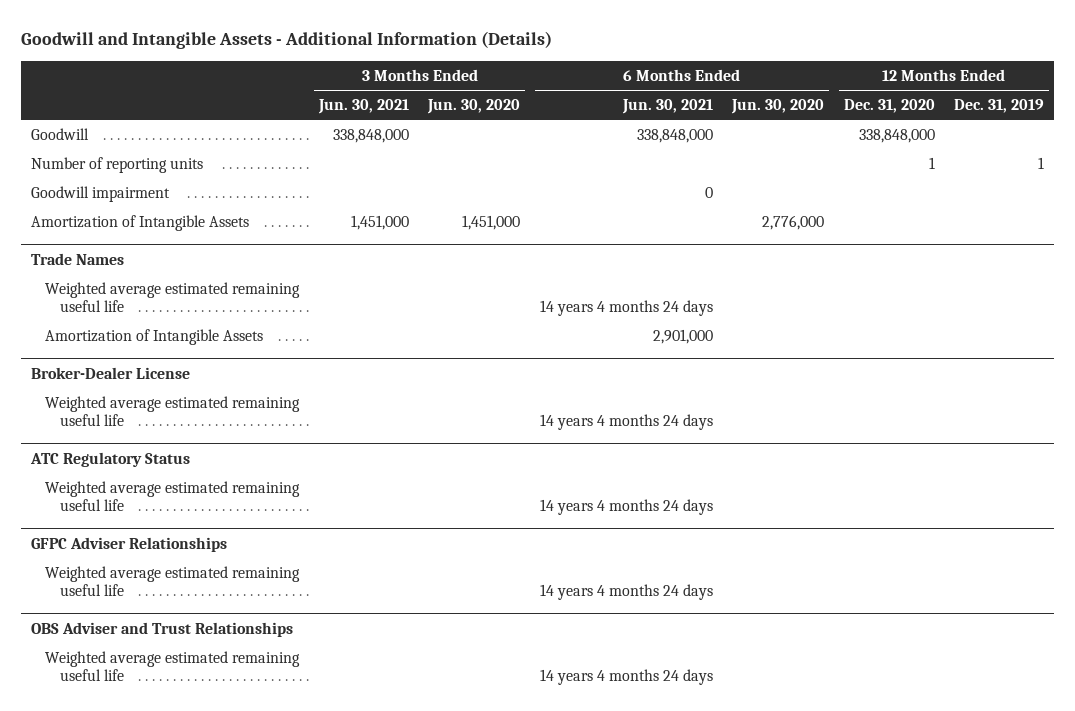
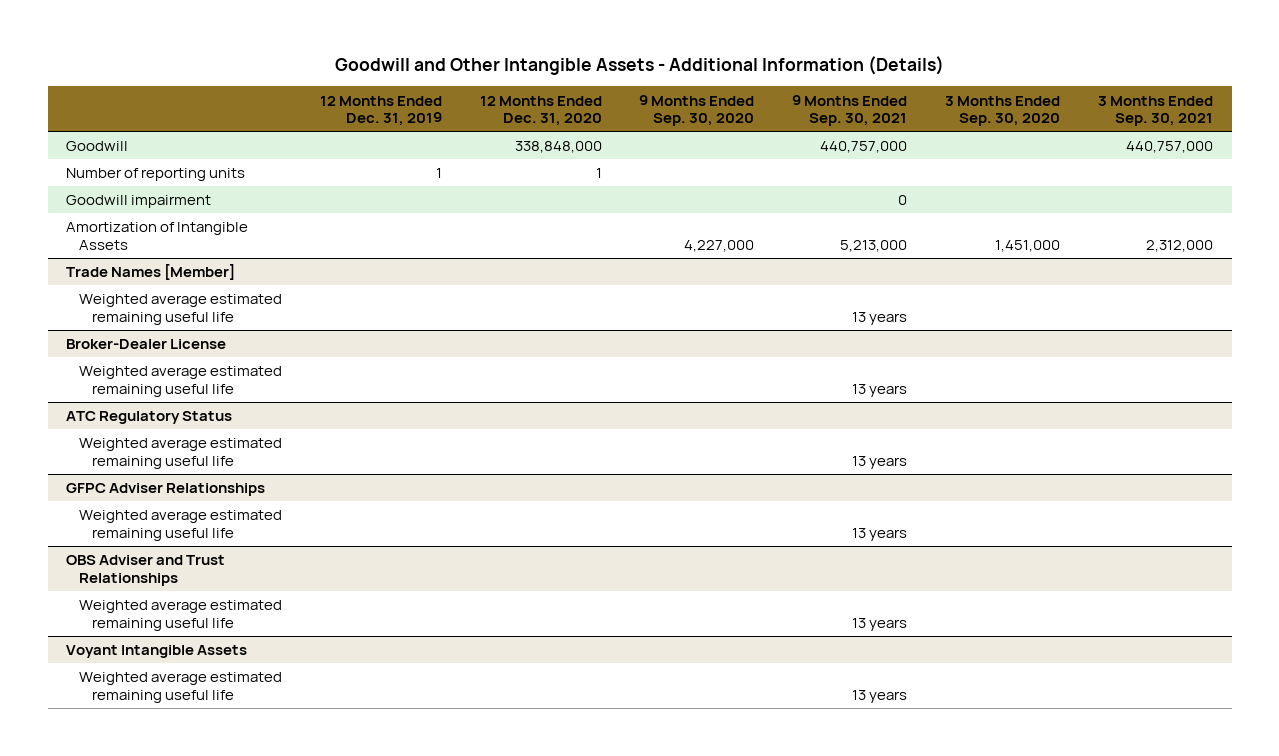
- Goodwill and Intangible Assets - Additional Information (Details)
+ Goodwill and Other Intangible Assets - Additional Information (Details)
- | 3 Months Ended Jun. 30, 2021 | 3 Months Ended Jun. 30, 2020 | 6 Months Ended Jun. 30, 2021 | 6 Months Ended Jun. 30, 2020 | 12 Months Ended Dec. 31, 2020 | 12 Months Ended Dec. 31, 2019
+ | 12 Months Ended Dec. 31, 2019 | 12 Months Ended Dec. 31, 2020 | 9 Months Ended Sep. 30, 2020 | 9 Months Ended Sep. 30, 2021 | 3 Months Ended Sep. 30, 2020 | 3 Months Ended Sep. 30, 2021
- Trade Names
+ Trade Names [Member]
- Amortization of Intangible Assets | | | 2,901,000 | | |
+ Voyant Intangible Assets
+ Weighted average estimated remaining useful life | | | | 13 years | |

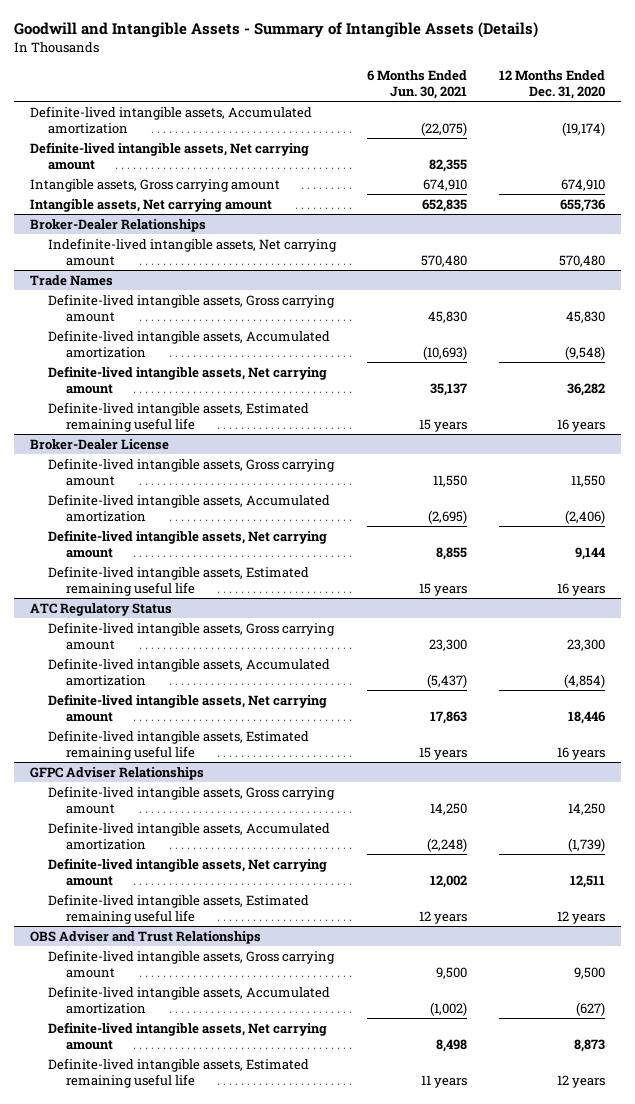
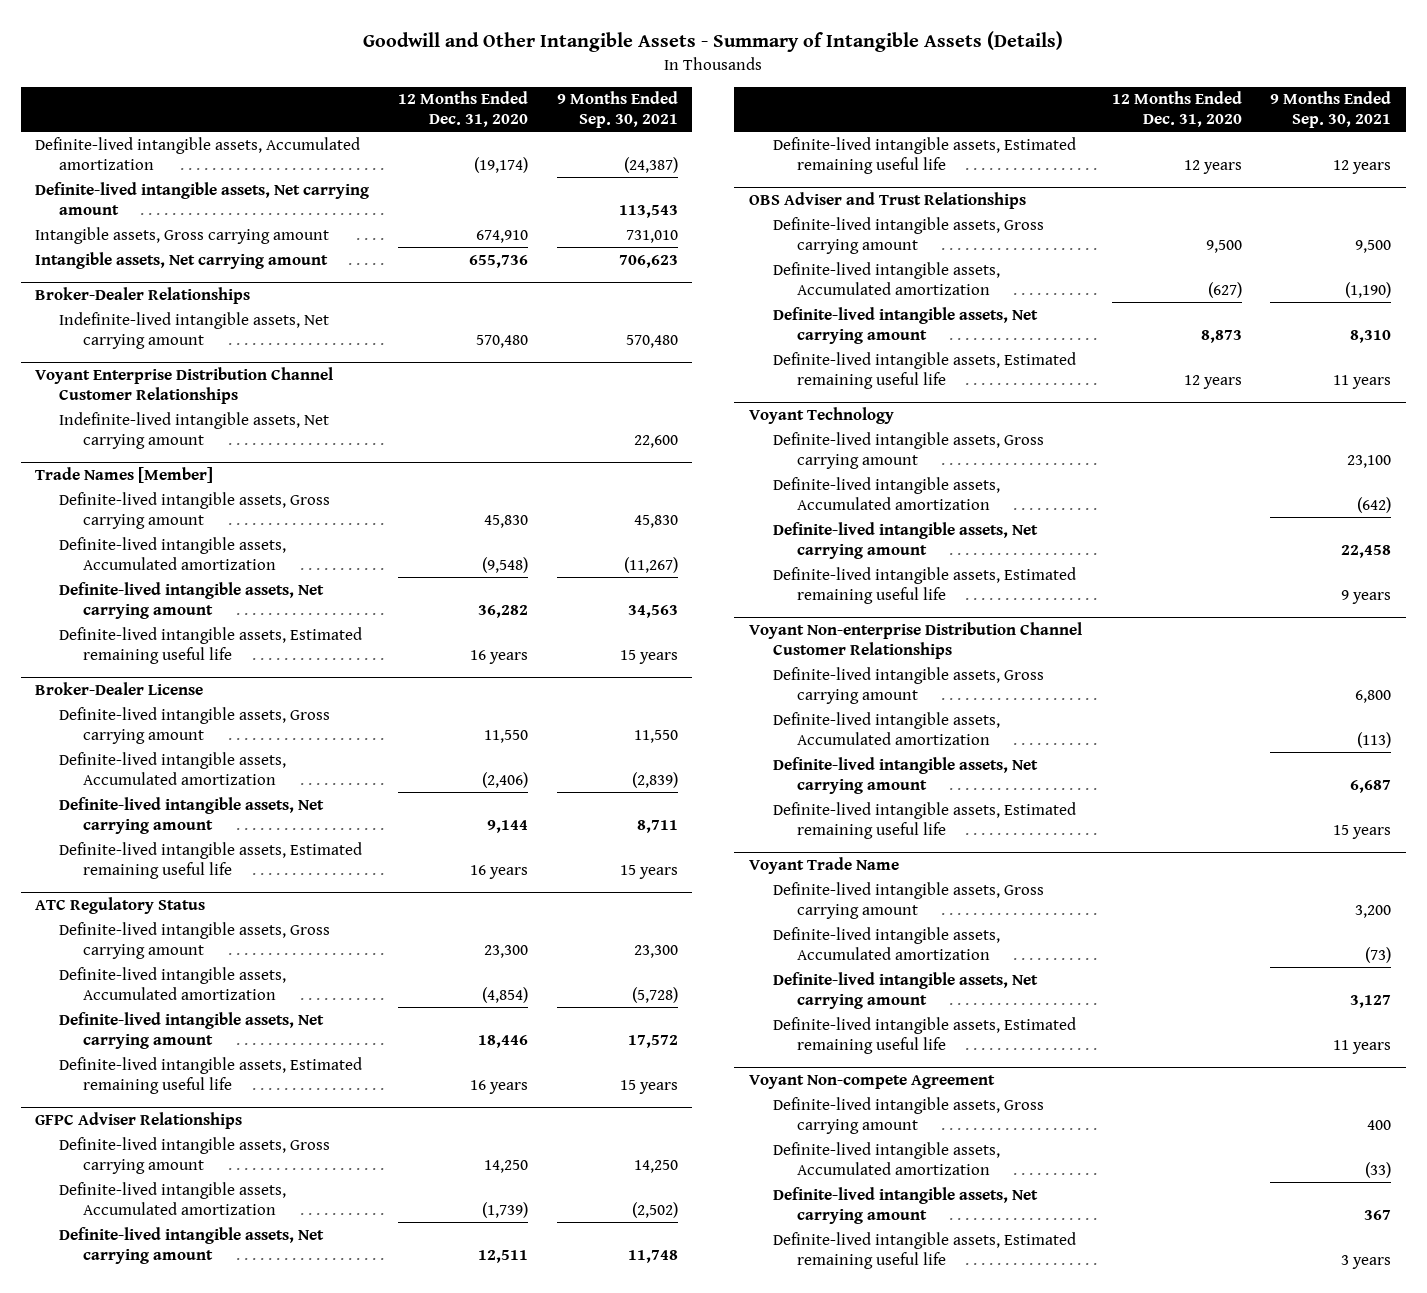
- Goodwill and Intangible Assets - Summary of Intangible Assets (Details)
+ Goodwill and Other Intangible Assets - Summary of Intangible Assets (Details)
- | 6 Months Ended Jun. 30, 2021 | 12 Months Ended Dec. 31, 2020
+ | 12 Months Ended Dec. 31, 2020 | 9 Months Ended Sep. 30, 2021
- Trade Names
+ Voyant Enterprise Distribution Channel Customer Relationships
+ Indefinite-lived intangible assets, Net carrying amount | | 22,600
+ Trade Names [Member]
+ Voyant Technology
+ Definite-lived intangible assets, Gross carrying amount | | 23,100
+ Definite-lived intangible assets, Accumulated amortization | | (642)
+ Definite-lived intangible assets, Net carrying amount | | 22,458
+ Definite-lived intangible assets, Estimated remaining useful life | | 9 years
+ Voyant Non-enterprise Distribution Channel Customer Relationships
+ Definite-lived intangible assets, Gross carrying amount | | 6,800
+ Definite-lived intangible assets, Accumulated amortization | | (113)
+ Definite-lived intangible assets, Net carrying amount | | 6,687
+ Definite-lived intangible assets, Estimated remaining useful life | | 15 years
+ Voyant Trade Name
+ Definite-lived intangible assets, Gross carrying amount | | 3,200
+ Definite-lived intangible assets, Accumulated amortization | | (73)
+ Definite-lived intangible assets, Net carrying amount | | 3,127
+ Definite-lived intangible assets, Estimated remaining useful life | | 11 years
+ Voyant Non-compete Agreement
+ Definite-lived intangible assets, Gross carrying amount | | 400
+ Definite-lived intangible assets, Accumulated amortization | | (33)
+ Definite-lived intangible assets, Net carrying amount | | 367
+ Definite-lived intangible assets, Estimated remaining useful life | | 3 years

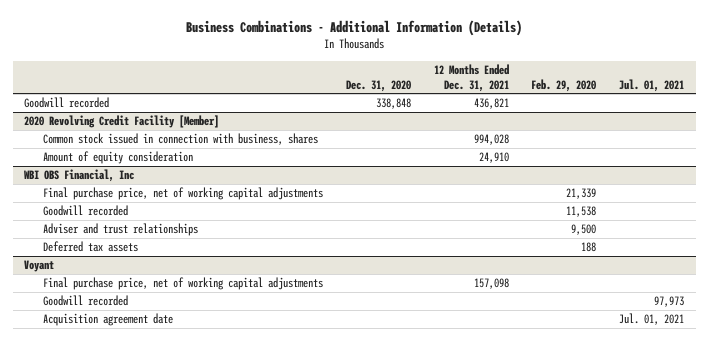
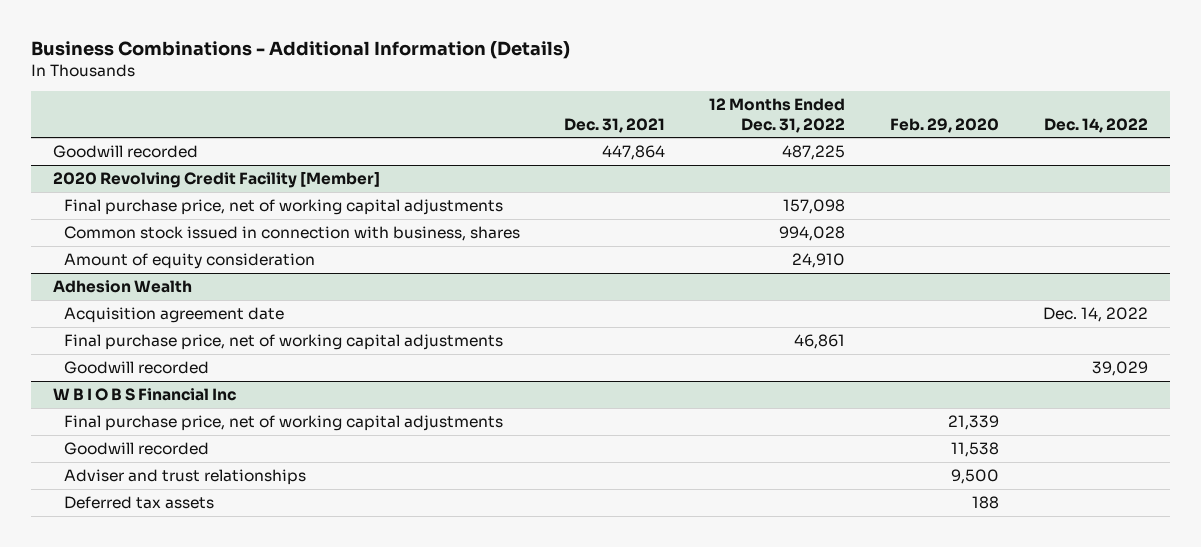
- | Dec. 31, 2020 | 12 Months Ended Dec. 31, 2021 | Feb. 29, 2020 | Jul. 01, 2021
+ | Dec. 31, 2021 | 12 Months Ended Dec. 31, 2022 | Feb. 29, 2020 | Dec. 14, 2022
@ 2020 Revolving Credit Facility [Member]
+ Final purchase price, net of working capital adjustments | | 157,098 | |
- WBI OBS Financial, Inc
+ Adhesion Wealth
+ Acquisition agreement date | | | | Dec. 14, 2022
+ Final purchase price, net of working capital adjustments | | 46,861 | |
+ Goodwill recorded | | | | 39,029
+ W B I O B S Financial Inc
- Voyant
- Final purchase price, net of working capital adjustments | | 157,098 | |
- Goodwill recorded | | | | 97,973
- Acquisition agreement date | | | | Jul. 01, 2021

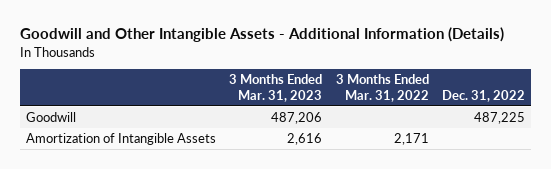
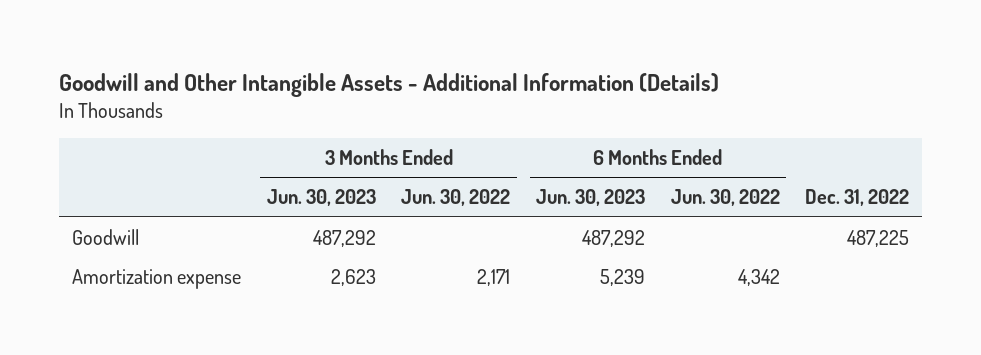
- | 3 Months Ended Mar. 31, 2023 | 3 Months Ended Mar. 31, 2022 | Dec. 31, 2022
+ | 3 Months Ended Jun. 30, 2023 | 3 Months Ended Jun. 30, 2022 | 6 Months Ended Jun. 30, 2023 | 6 Months Ended Jun. 30, 2022 | Dec. 31, 2022
- Amortization of Intangible Assets | 2,616 | 2,171 |
+ Amortization expense | 2,623 | 2,171 | 5,239 | 4,342 |

